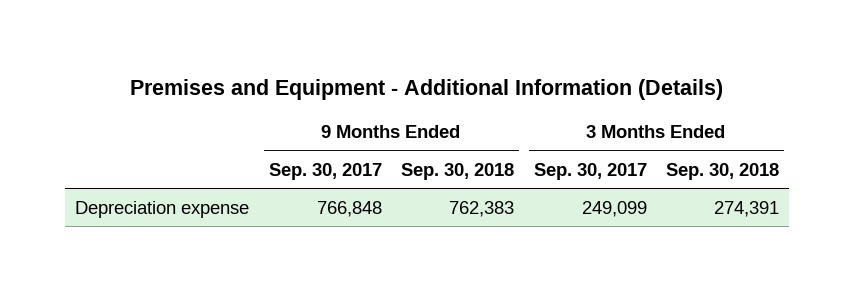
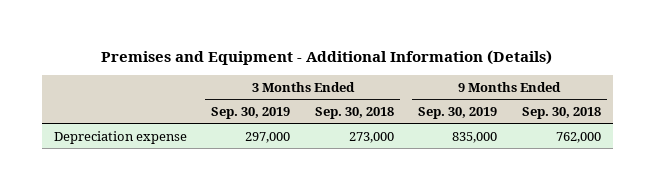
- | 9 Months Ended Sep. 30, 2017 | 9 Months Ended Sep. 30, 2018 | 3 Months Ended Sep. 30, 2017 | 3 Months Ended Sep. 30, 2018
+ | 3 Months Ended Sep. 30, 2019 | 3 Months Ended Sep. 30, 2018 | 9 Months Ended Sep. 30, 2019 | 9 Months Ended Sep. 30, 2018
- Depreciation expense | 766,848 | 762,383 | 249,099 | 274,391
+ Depreciation expense | 297,000 | 273,000 | 835,000 | 762,000

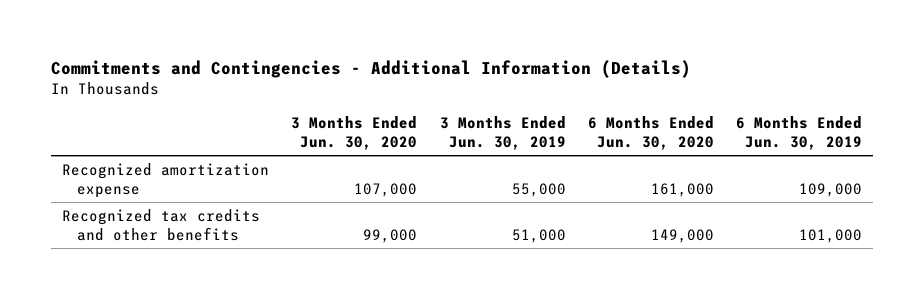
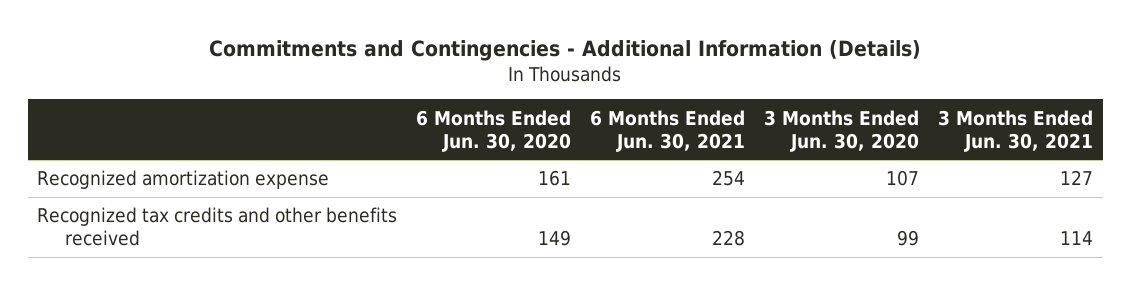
- | 3 Months Ended Jun. 30, 2020 | 3 Months Ended Jun. 30, 2019 | 6 Months Ended Jun. 30, 2020 | 6 Months Ended Jun. 30, 2019
+ | 6 Months Ended Jun. 30, 2020 | 6 Months Ended Jun. 30, 2021 | 3 Months Ended Jun. 30, 2020 | 3 Months Ended Jun. 30, 2021
- Recognized amortization expense | 107,000 | 55,000 | 161,000 | 109,000
- Recognized tax credits and other benefits | 99,000 | 51,000 | 149,000 | 101,000
+ Recognized amortization expense | 161 | 254 | 107 | 127
+ Recognized tax credits and other benefits received | 149 | 228 | 99 | 114

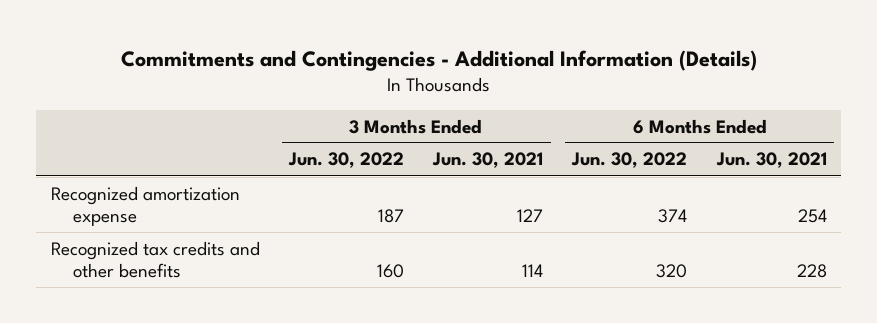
- | 6 Months Ended Jun. 30, 2020 | 6 Months Ended Jun. 30, 2021 | 3 Months Ended Jun. 30, 2020 | 3 Months Ended Jun. 30, 2021
+ | 3 Months Ended Jun. 30, 2022 | 3 Months Ended Jun. 30, 2021 | 6 Months Ended Jun. 30, 2022 | 6 Months Ended Jun. 30, 2021
- Recognized tax credits and other benefits received | 149 | 228 | 99 | 114
+ Recognized tax credits and other benefits | 160 | 114 | 320 | 228

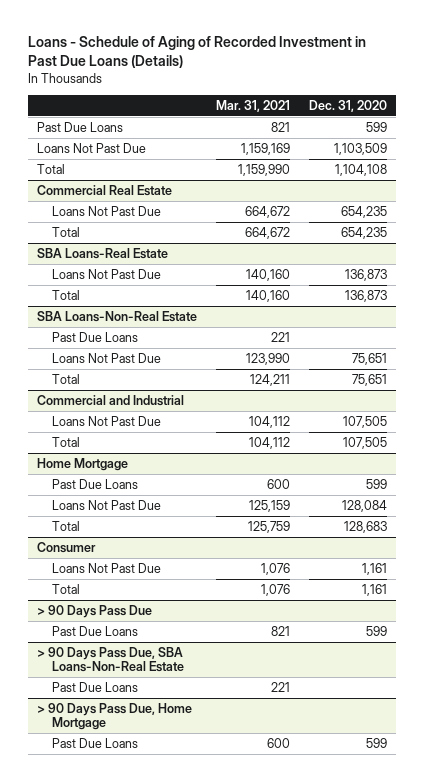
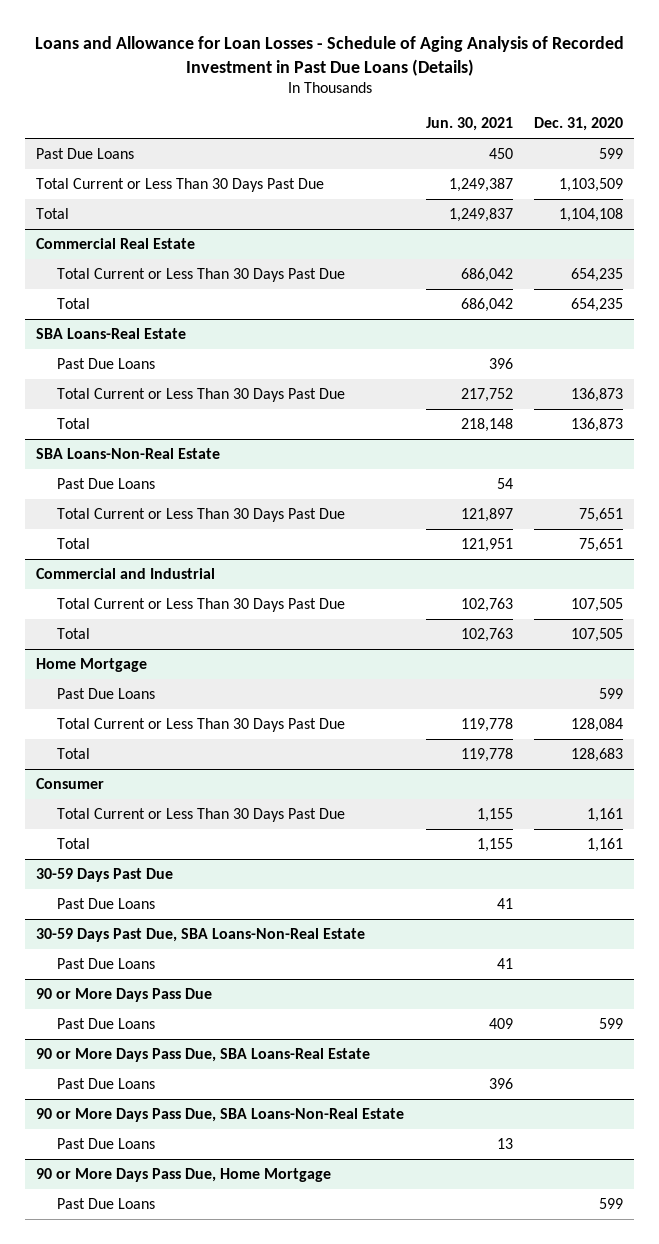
- Loans - Schedule of Aging of Recorded Investment in Past Due Loans (Details)
+ Loans and Allowance for Loan Losses - Schedule of Aging Analysis of Recorded Investment in Past Due Loans (Details)
- | Mar. 31, 2021 | Dec. 31, 2020
+ | Jun. 30, 2021 | Dec. 31, 2020
- Loans Not Past Due | 1,159,169 | 1,103,509
+ Total Current or Less Than 30 Days Past Due | 1,249,387 | 1,103,509
@ Commercial Real Estate
- Loans Not Past Due | 664,672 | 654,235
+ Total Current or Less Than 30 Days Past Due | 686,042 | 654,235
@ SBA Loans-Real Estate
- Loans Not Past Due | 140,160 | 136,873
+ Past Due Loans | 396 |
+ Total Current or Less Than 30 Days Past Due | 217,752 | 136,873
@ SBA Loans-Non-Real Estate
- Loans Not Past Due | 123,990 | 75,651
+ Total Current or Less Than 30 Days Past Due | 121,897 | 75,651
@ Commercial and Industrial
- Loans Not Past Due | 104,112 | 107,505
+ Total Current or Less Than 30 Days Past Due | 102,763 | 107,505
@ Home Mortgage
- Loans Not Past Due | 125,159 | 128,084
+ Total Current or Less Than 30 Days Past Due | 119,778 | 128,084
@ Consumer
- Loans Not Past Due | 1,076 | 1,161
+ Total Current or Less Than 30 Days Past Due | 1,155 | 1,161
- > 90 Days Pass Due
+ 30-59 Days Past Due
+ Past Due Loans | 41 |
+ 30-59 Days Past Due, SBA Loans-Non-Real Estate
+ Past Due Loans | 41 |
+ 90 or More Days Pass Due
- > 90 Days Pass Due, SBA Loans-Non-Real Estate
+ 90 or More Days Pass Due, SBA Loans-Real Estate
- > 90 Days Pass Due, Home Mortgage
+ 90 or More Days Pass Due, SBA Loans-Non-Real Estate
+ Past Due Loans | 13 |
+ 90 or More Days Pass Due, Home Mortgage

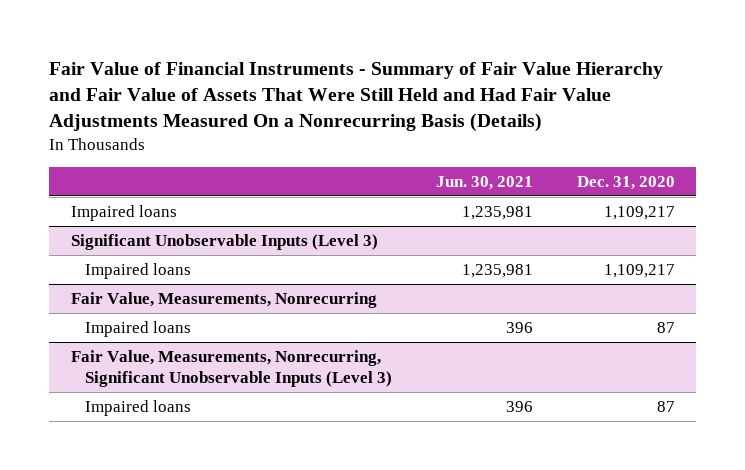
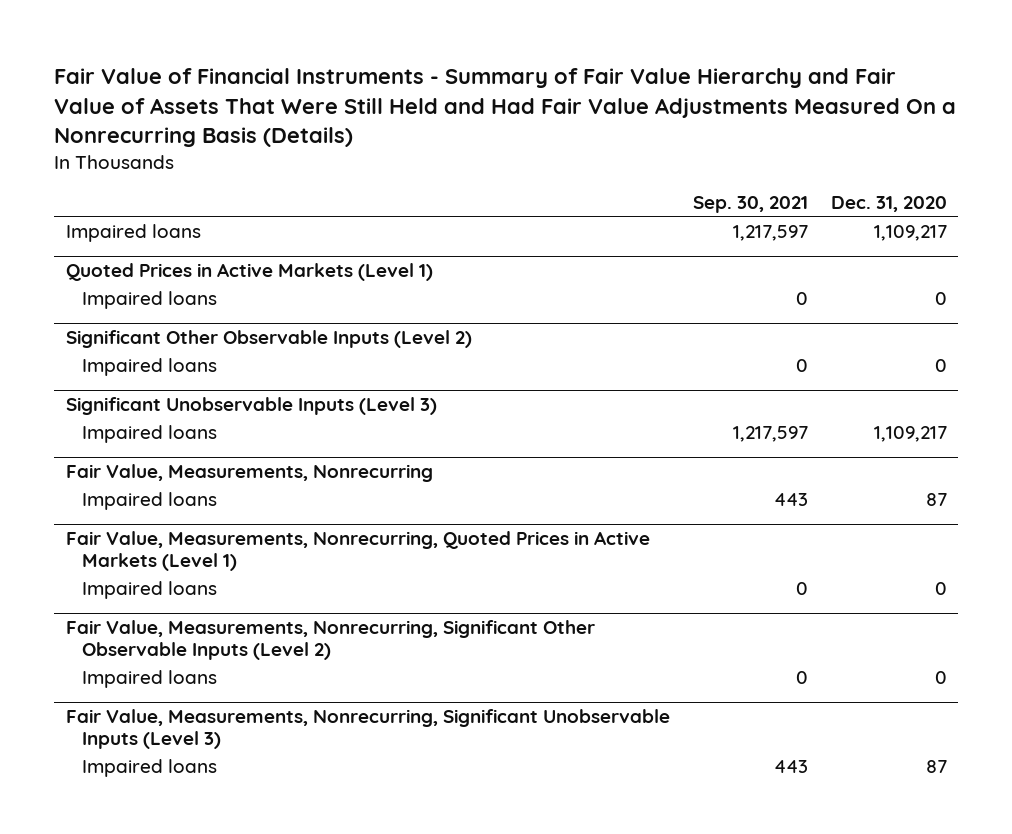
- | Jun. 30, 2021 | Dec. 31, 2020
+ | Sep. 30, 2021 | Dec. 31, 2020
+ Quoted Prices in Active Markets (Level 1)
+ Impaired loans | 0 | 0
+ Significant Other Observable Inputs (Level 2)
+ Impaired loans | 0 | 0
+ Fair Value, Measurements, Nonrecurring, Quoted Prices in Active Markets (Level 1)
+ Impaired loans | 0 | 0
+ Fair Value, Measurements, Nonrecurring, Significant Other Observable Inputs (Level 2)
+ Impaired loans | 0 | 0

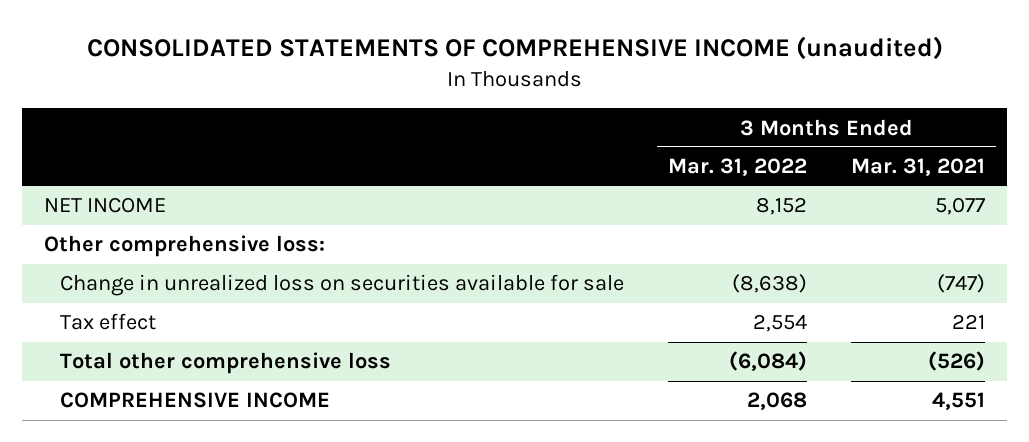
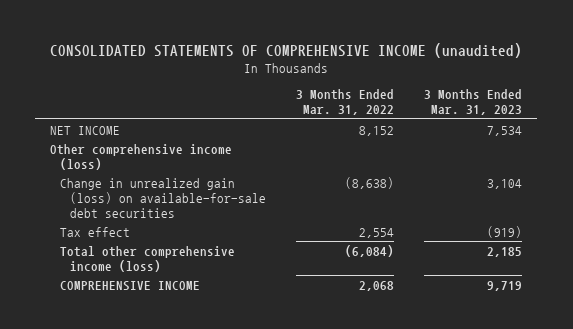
- | 3 Months Ended Mar. 31, 2022 | 3 Months Ended Mar. 31, 2021
+ | 3 Months Ended Mar. 31, 2022 | 3 Months Ended Mar. 31, 2023
- Other comprehensive loss:
- Change in unrealized loss on securities available for sale | (8,638) | (747)
+ Other comprehensive income (loss)
+ Change in unrealized gain (loss) on available-for-sale debt securities | (8,638) | 3,104
- Total other comprehensive loss | (6,084) | (526)
+ Total other comprehensive income (loss) | (6,084) | 2,185

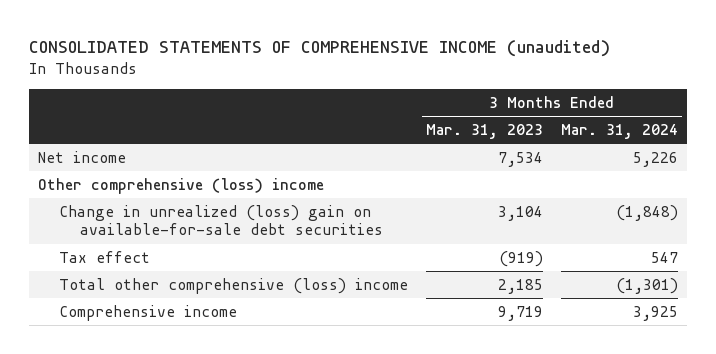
- | 3 Months Ended Mar. 31, 2022 | 3 Months Ended Mar. 31, 2023
+ | 3 Months Ended Mar. 31, 2023 | 3 Months Ended Mar. 31, 2024
- NET INCOME | 8,152 | 7,534
- Other comprehensive income (loss)
- Change in unrealized gain (loss) on available-for-sale debt securities | (8,638) | 3,104
+ Net income | 7,534 | 5,226
+ Other comprehensive (loss) income
+ Change in unrealized (loss) gain on available-for-sale debt securities | 3,104 | (1,848)
- Total other comprehensive income (loss) | (6,084) | 2,185
- COMPREHENSIVE INCOME | 2,068 | 9,719
+ Total other comprehensive (loss) income | 2,185 | (1,301)
+ Comprehensive income | 9,719 | 3,925

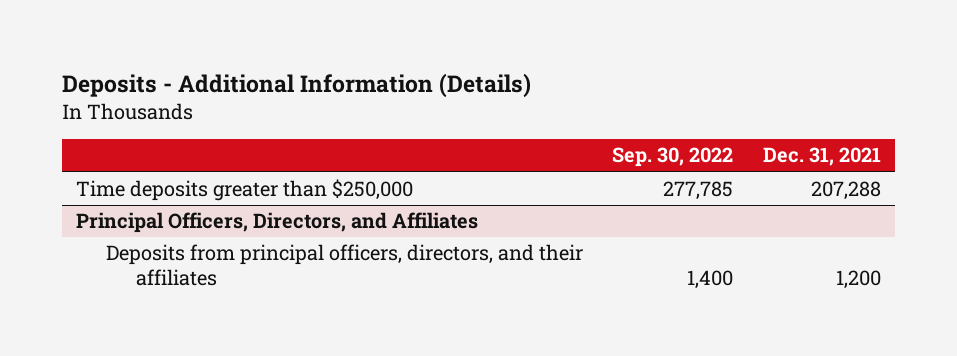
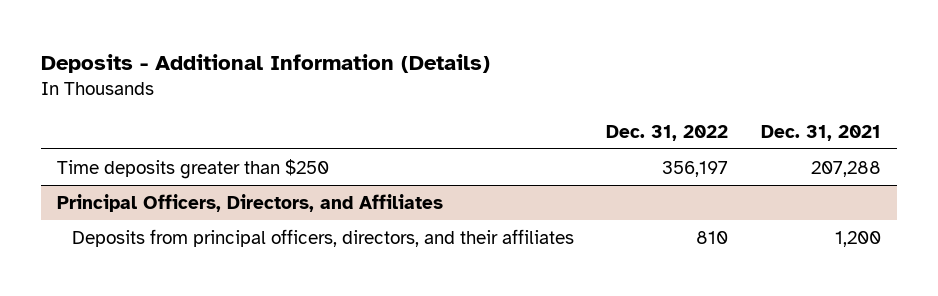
- | Sep. 30, 2022 | Dec. 31, 2021
+ | Dec. 31, 2022 | Dec. 31, 2021
- Time deposits greater than $250,000 | 277,785 | 207,288
+ Time deposits greater than $250 | 356,197 | 207,288

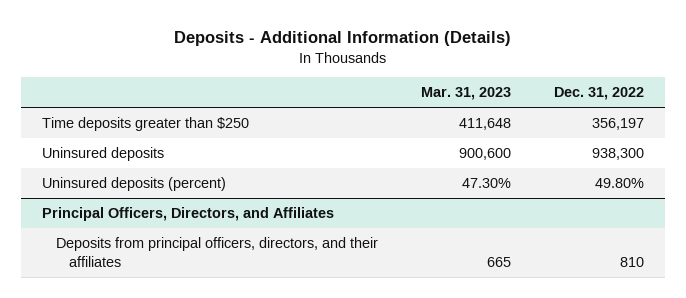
- | Dec. 31, 2022 | Dec. 31, 2021
+ | Mar. 31, 2023 | Dec. 31, 2022
+ Uninsured deposits | 900,600 | 938,300
+ Uninsured deposits (percent) | 47.30% | 49.80%

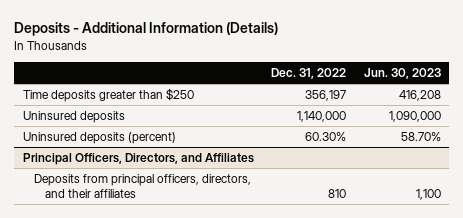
- | Mar. 31, 2023 | Dec. 31, 2022
+ | Dec. 31, 2022 | Jun. 30, 2023
- Uninsured deposits | 900,600 | 938,300
- Uninsured deposits (percent) | 47.30% | 49.80%
+ Uninsured deposits | 1,140,000 | 1,090,000
+ Uninsured deposits (percent) | 60.30% | 58.70%

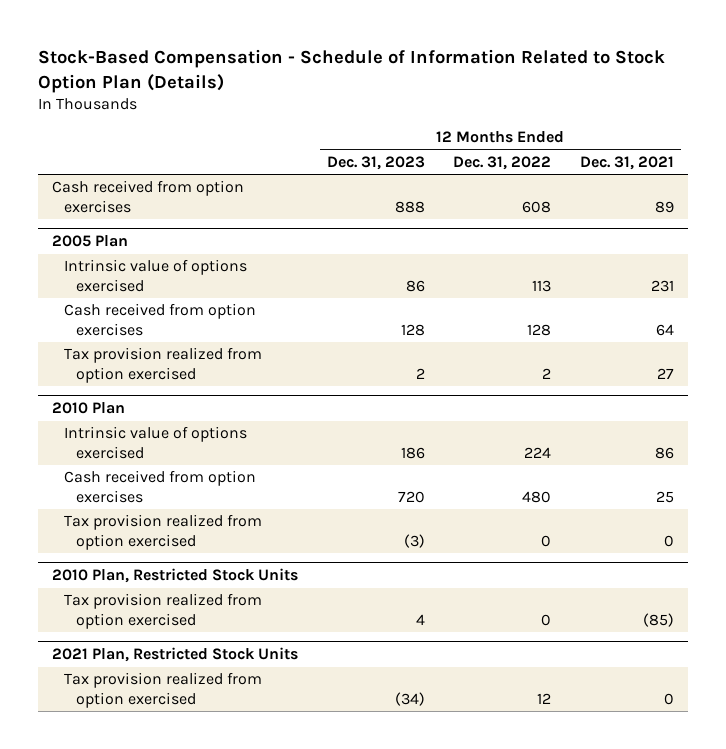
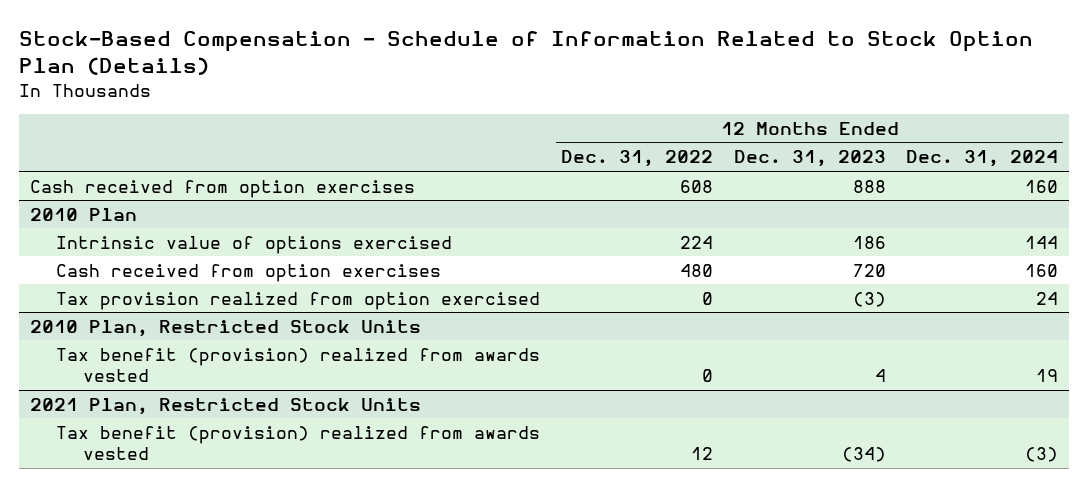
- | 12 Months Ended Dec. 31, 2023 | 12 Months Ended Dec. 31, 2022 | 12 Months Ended Dec. 31, 2021
+ | 12 Months Ended Dec. 31, 2022 | 12 Months Ended Dec. 31, 2023 | 12 Months Ended Dec. 31, 2024
- 2005 Plan
- Intrinsic value of options exercised | 86 | 113 | 231
- Cash received from option exercises | 128 | 128 | 64
- Tax provision realized from option exercised | 2 | 2 | 27
@ 2010 Plan, Restricted Stock Units
- Tax provision realized from option exercised | 4 | 0 | (85)
+ Tax benefit (provision) realized from awards vested | 0 | 4 | 19
@ 2021 Plan, Restricted Stock Units
- Tax provision realized from option exercised | (34) | 12 | 0
+ Tax benefit (provision) realized from awards vested | 12 | (34) | (3)

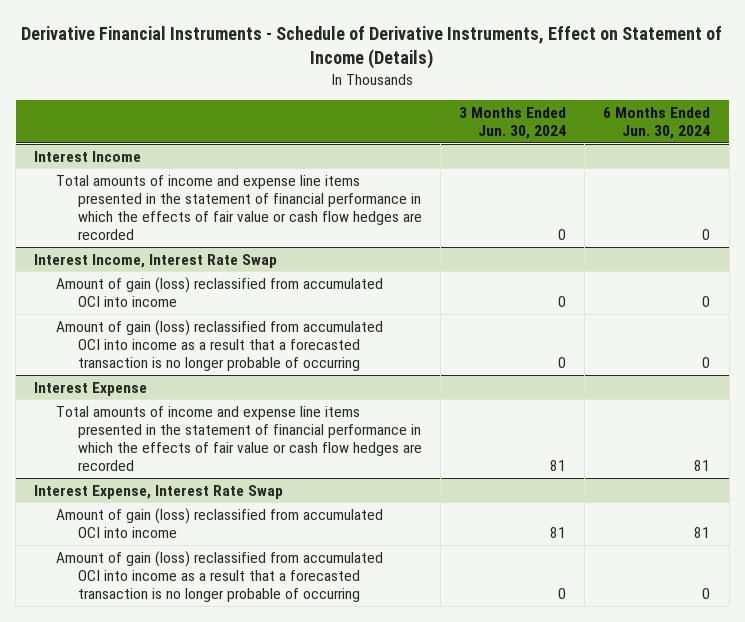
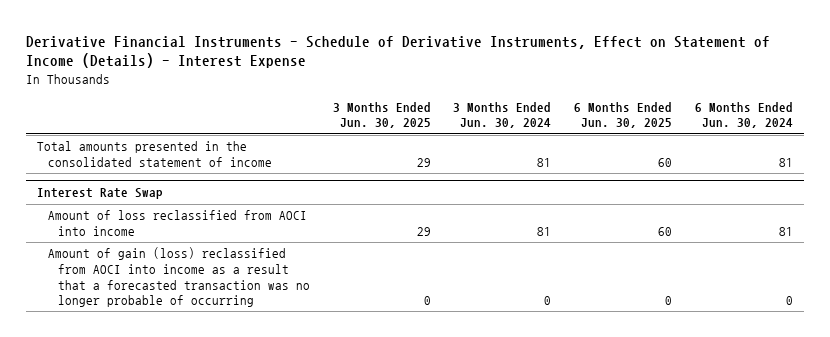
- Derivative Financial Instruments - Schedule of Derivative Instruments, Effect on Statement of Income (Details)
+ Derivative Financial Instruments - Schedule of Derivative Instruments, Effect on Statement of Income (Details) - Interest Expense
- | 3 Months Ended Jun. 30, 2024 | 6 Months Ended Jun. 30, 2024
+ | 3 Months Ended Jun. 30, 2025 | 3 Months Ended Jun. 30, 2024 | 6 Months Ended Jun. 30, 2025 | 6 Months Ended Jun. 30, 2024
- Interest Income
- Total amounts of income and expense line items presented in the statement of financial performance in which the effects of fair value or cash flow hedges are recorded | 0 | 0
- Interest Income, Interest Rate Swap
- Amount of gain (loss) reclassified from accumulated OCI into income | 0 | 0
- Amount of gain (loss) reclassified from accumulated OCI into income as a result that a forecasted transaction is no longer probable of occurring | 0 | 0
- Interest Expense
- Total amounts of income and expense line items presented in the statement of financial performance in which the effects of fair value or cash flow hedges are recorded | 81 | 81
- Interest Expense, Interest Rate Swap
- Amount of gain (loss) reclassified from accumulated OCI into income | 81 | 81
- Amount of gain (loss) reclassified from accumulated OCI into income as a result that a forecasted transaction is no longer probable of occurring | 0 | 0
+ Total amounts presented in the consolidated statement of income | 29 | 81 | 60 | 81
+ Interest Rate Swap
+ Amount of loss reclassified from AOCI into income | 29 | 81 | 60 | 81
+ Amount of gain (loss) reclassified from AOCI into income as a result that a forecasted transaction was no longer probable of occurring | 0 | 0 | 0 | 0

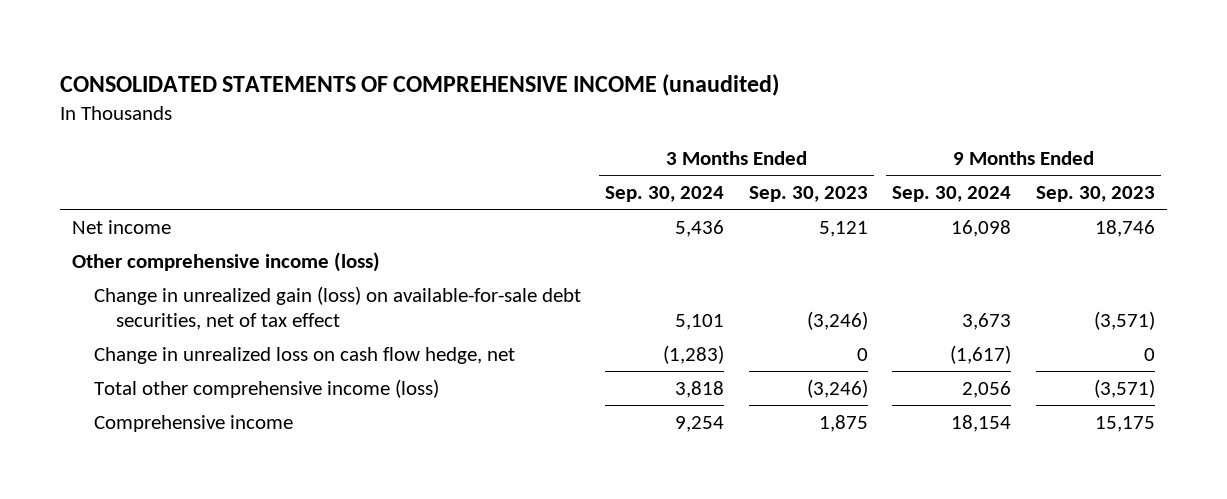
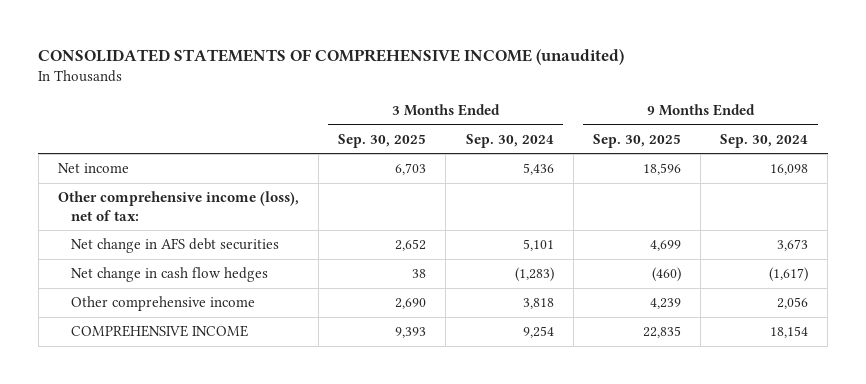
- | 3 Months Ended Sep. 30, 2024 | 3 Months Ended Sep. 30, 2023 | 9 Months Ended Sep. 30, 2024 | 9 Months Ended Sep. 30, 2023
+ | 3 Months Ended Sep. 30, 2025 | 3 Months Ended Sep. 30, 2024 | 9 Months Ended Sep. 30, 2025 | 9 Months Ended Sep. 30, 2024
- Other comprehensive income (loss)
- Change in unrealized gain (loss) on available-for-sale debt securities, net of tax effect | 5,101 | (3,246) | 3,673 | (3,571)
- Change in unrealized loss on cash flow hedge, net | (1,283) | 0 | (1,617) | 0
- Total other comprehensive income (loss) | 3,818 | (3,246) | 2,056 | (3,571)
- Comprehensive income | 9,254 | 1,875 | 18,154 | 15,175
+ Other comprehensive income (loss), net of tax:
+ Net change in AFS debt securities | 2,652 | 5,101 | 4,699 | 3,673
+ Net change in cash flow hedges | 38 | (1,283) | (460) | (1,617)
+ Other comprehensive income | 2,690 | 3,818 | 4,239 | 2,056
+ COMPREHENSIVE INCOME | 9,393 | 9,254 | 22,835 | 18,154

